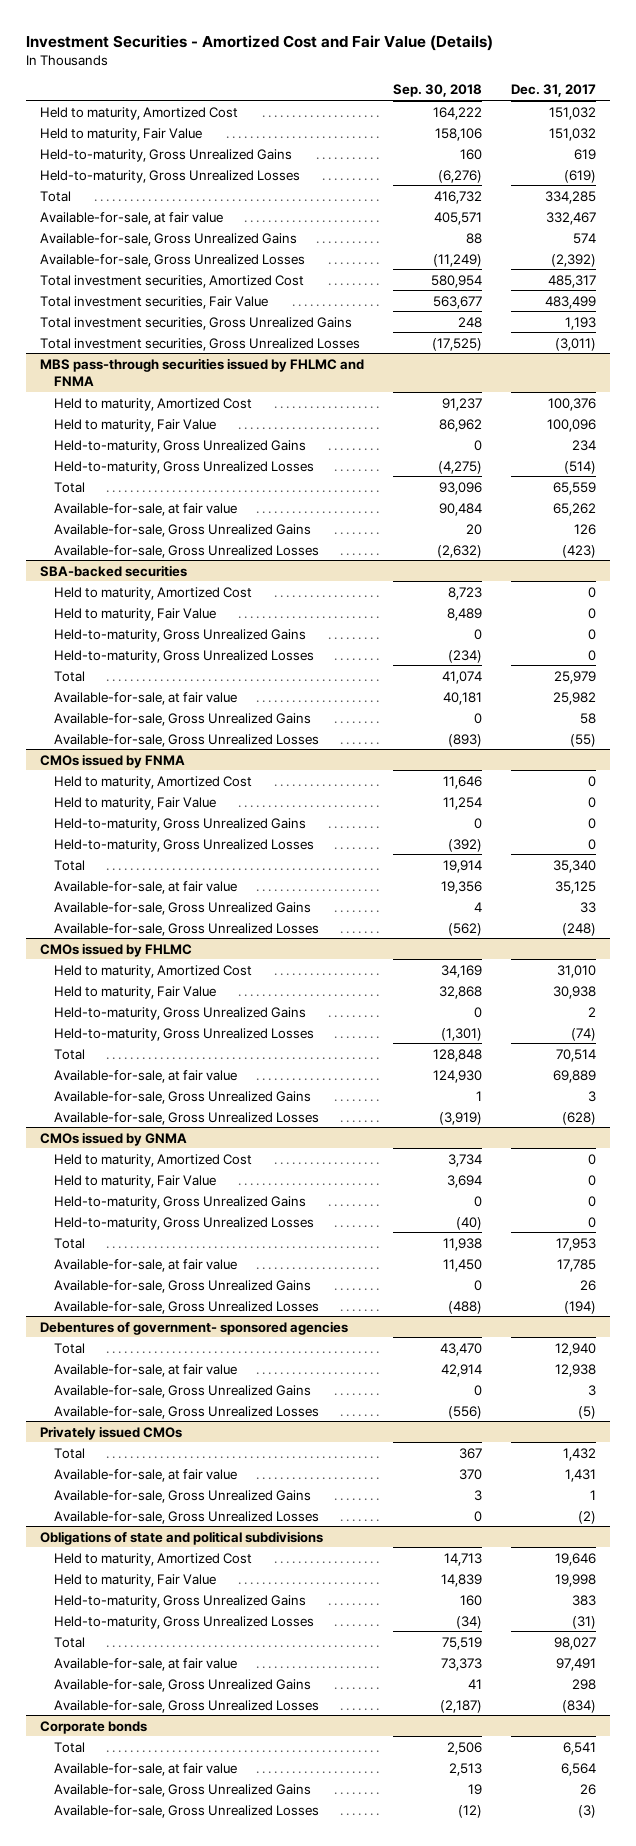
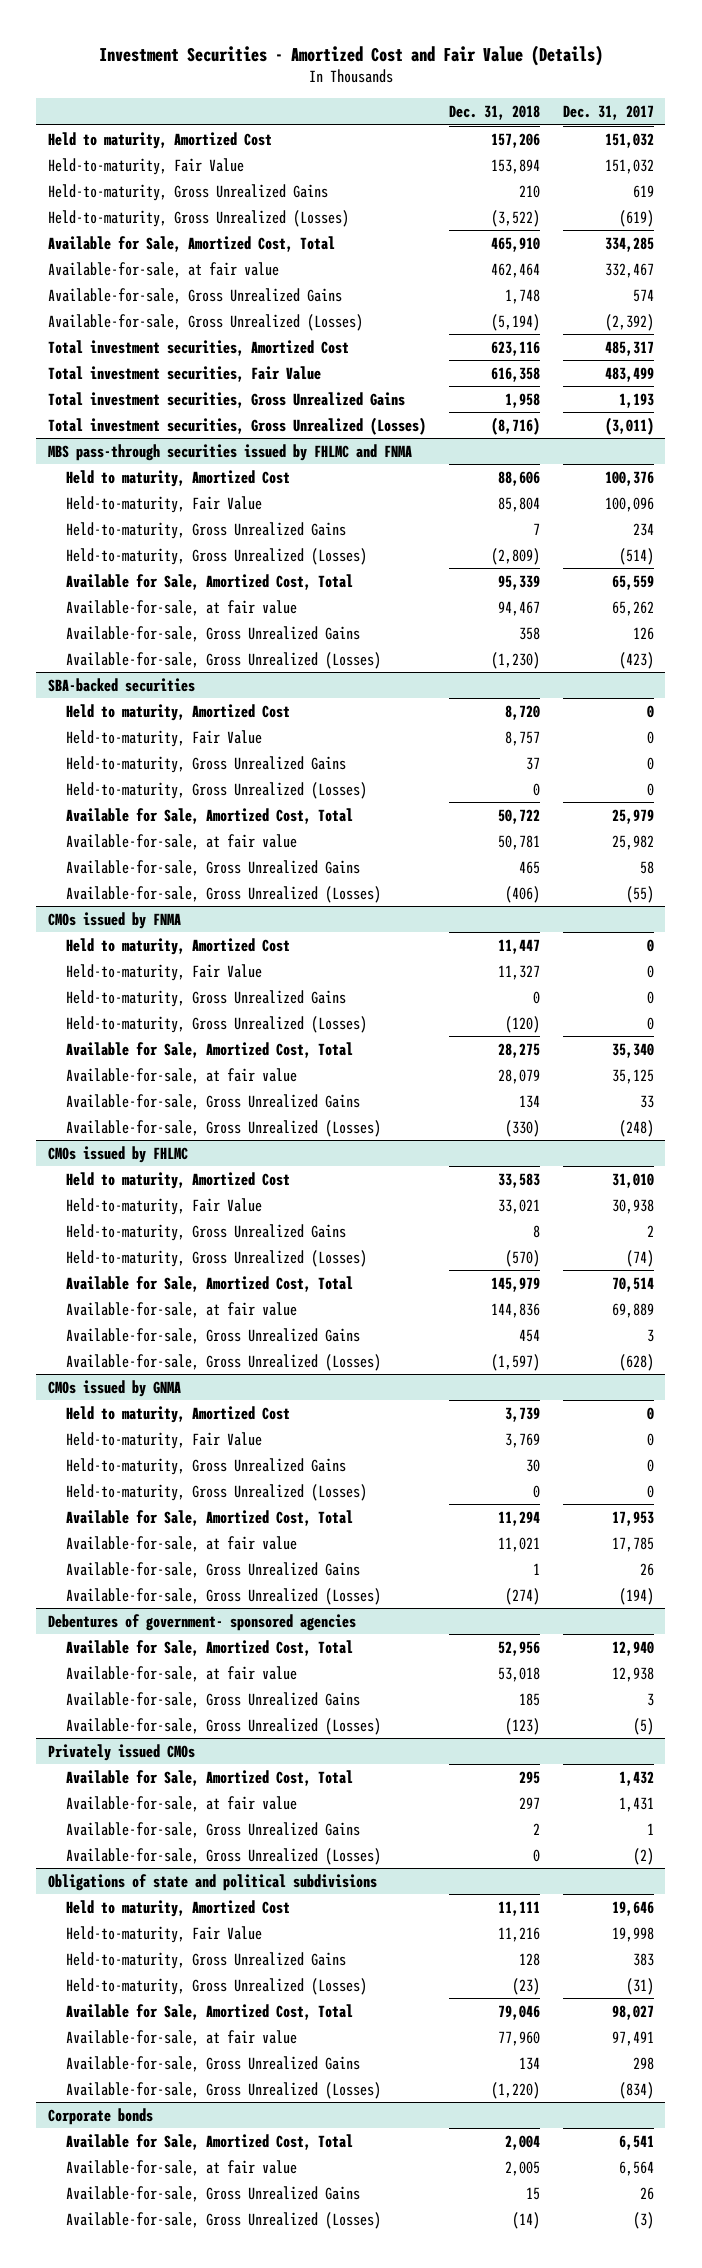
- | Sep. 30, 2018 | Dec. 31, 2017
+ | Dec. 31, 2018 | Dec. 31, 2017
- Held to maturity, Fair Value | 158,106 | 151,032
+ Held-to-maturity, Fair Value | 153,894 | 151,032
- Held-to-maturity, Gross Unrealized Losses | (6,276) | (619)
- Total | 416,732 | 334,285
+ Held-to-maturity, Gross Unrealized (Losses) | (3,522) | (619)
+ Available for Sale, Amortized Cost, Total | 465,910 | 334,285
- Available-for-sale, Gross Unrealized Losses | (11,249) | (2,392)
+ Available-for-sale, Gross Unrealized (Losses) | (5,194) | (2,392)
- Total investment securities, Gross Unrealized Losses | (17,525) | (3,011)
+ Total investment securities, Gross Unrealized (Losses) | (8,716) | (3,011)
@ MBS pass-through securities issued by FHLMC and FNMA
- Held to maturity, Fair Value | 86,962 | 100,096
+ Held-to-maturity, Fair Value | 85,804 | 100,096
- Held-to-maturity, Gross Unrealized Losses | (4,275) | (514)
- Total | 93,096 | 65,559
+ Held-to-maturity, Gross Unrealized (Losses) | (2,809) | (514)
+ Available for Sale, Amortized Cost, Total | 95,339 | 65,559
- Available-for-sale, Gross Unrealized Losses | (2,632) | (423)
+ Available-for-sale, Gross Unrealized (Losses) | (1,230) | (423)
@ SBA-backed securities
- Held to maturity, Fair Value | 8,489 | 0
+ Held-to-maturity, Fair Value | 8,757 | 0
- Held-to-maturity, Gross Unrealized Losses | (234) | 0
- Total | 41,074 | 25,979
+ Held-to-maturity, Gross Unrealized (Losses) | 0 | 0
+ Available for Sale, Amortized Cost, Total | 50,722 | 25,979
- Available-for-sale, Gross Unrealized Losses | (893) | (55)
+ Available-for-sale, Gross Unrealized (Losses) | (406) | (55)
@ CMOs issued by FNMA
- Held to maturity, Fair Value | 11,254 | 0
+ Held-to-maturity, Fair Value | 11,327 | 0
- Held-to-maturity, Gross Unrealized Losses | (392) | 0
- Total | 19,914 | 35,340
+ Held-to-maturity, Gross Unrealized (Losses) | (120) | 0
+ Available for Sale, Amortized Cost, Total | 28,275 | 35,340
- Available-for-sale, Gross Unrealized Losses | (562) | (248)
+ Available-for-sale, Gross Unrealized (Losses) | (330) | (248)
@ CMOs issued by FHLMC
- Held to maturity, Fair Value | 32,868 | 30,938
+ Held-to-maturity, Fair Value | 33,021 | 30,938
- Held-to-maturity, Gross Unrealized Losses | (1,301) | (74)
- Total | 128,848 | 70,514
+ Held-to-maturity, Gross Unrealized (Losses) | (570) | (74)
+ Available for Sale, Amortized Cost, Total | 145,979 | 70,514
- Available-for-sale, Gross Unrealized Losses | (3,919) | (628)
+ Available-for-sale, Gross Unrealized (Losses) | (1,597) | (628)
@ CMOs issued by GNMA
- Held to maturity, Fair Value | 3,694 | 0
+ Held-to-maturity, Fair Value | 3,769 | 0
- Held-to-maturity, Gross Unrealized Losses | (40) | 0
- Total | 11,938 | 17,953
+ Held-to-maturity, Gross Unrealized (Losses) | 0 | 0
+ Available for Sale, Amortized Cost, Total | 11,294 | 17,953
- Available-for-sale, Gross Unrealized Losses | (488) | (194)
+ Available-for-sale, Gross Unrealized (Losses) | (274) | (194)
@ Debentures of government- sponsored agencies
- Total | 43,470 | 12,940
+ Available for Sale, Amortized Cost, Total | 52,956 | 12,940
- Available-for-sale, Gross Unrealized Losses | (556) | (5)
+ Available-for-sale, Gross Unrealized (Losses) | (123) | (5)
@ Privately issued CMOs
- Total | 367 | 1,432
+ Available for Sale, Amortized Cost, Total | 295 | 1,432
- Available-for-sale, Gross Unrealized Losses | 0 | (2)
+ Available-for-sale, Gross Unrealized (Losses) | 0 | (2)
@ Obligations of state and political subdivisions
- Held to maturity, Fair Value | 14,839 | 19,998
+ Held-to-maturity, Fair Value | 11,216 | 19,998
- Held-to-maturity, Gross Unrealized Losses | (34) | (31)
- Total | 75,519 | 98,027
+ Held-to-maturity, Gross Unrealized (Losses) | (23) | (31)
+ Available for Sale, Amortized Cost, Total | 79,046 | 98,027
- Available-for-sale, Gross Unrealized Losses | (2,187) | (834)
+ Available-for-sale, Gross Unrealized (Losses) | (1,220) | (834)
@ Corporate bonds
- Total | 2,506 | 6,541
+ Available for Sale, Amortized Cost, Total | 2,004 | 6,541
- Available-for-sale, Gross Unrealized Losses | (12) | (3)
+ Available-for-sale, Gross Unrealized (Losses) | (14) | (3)

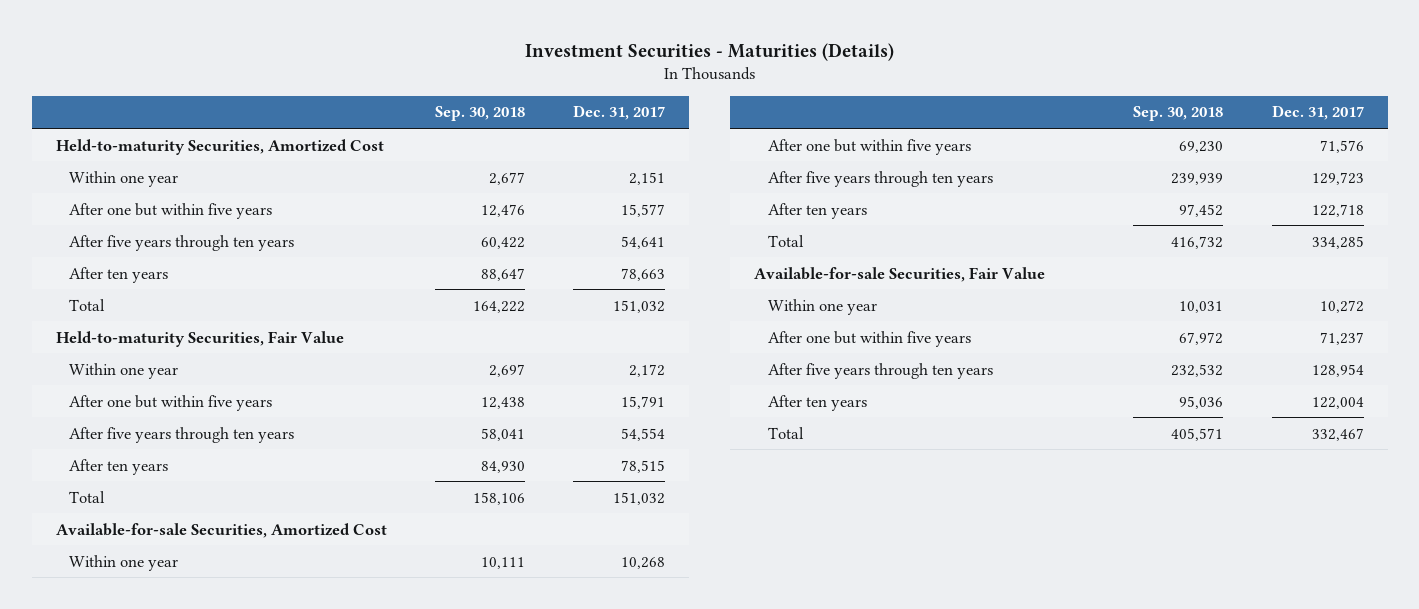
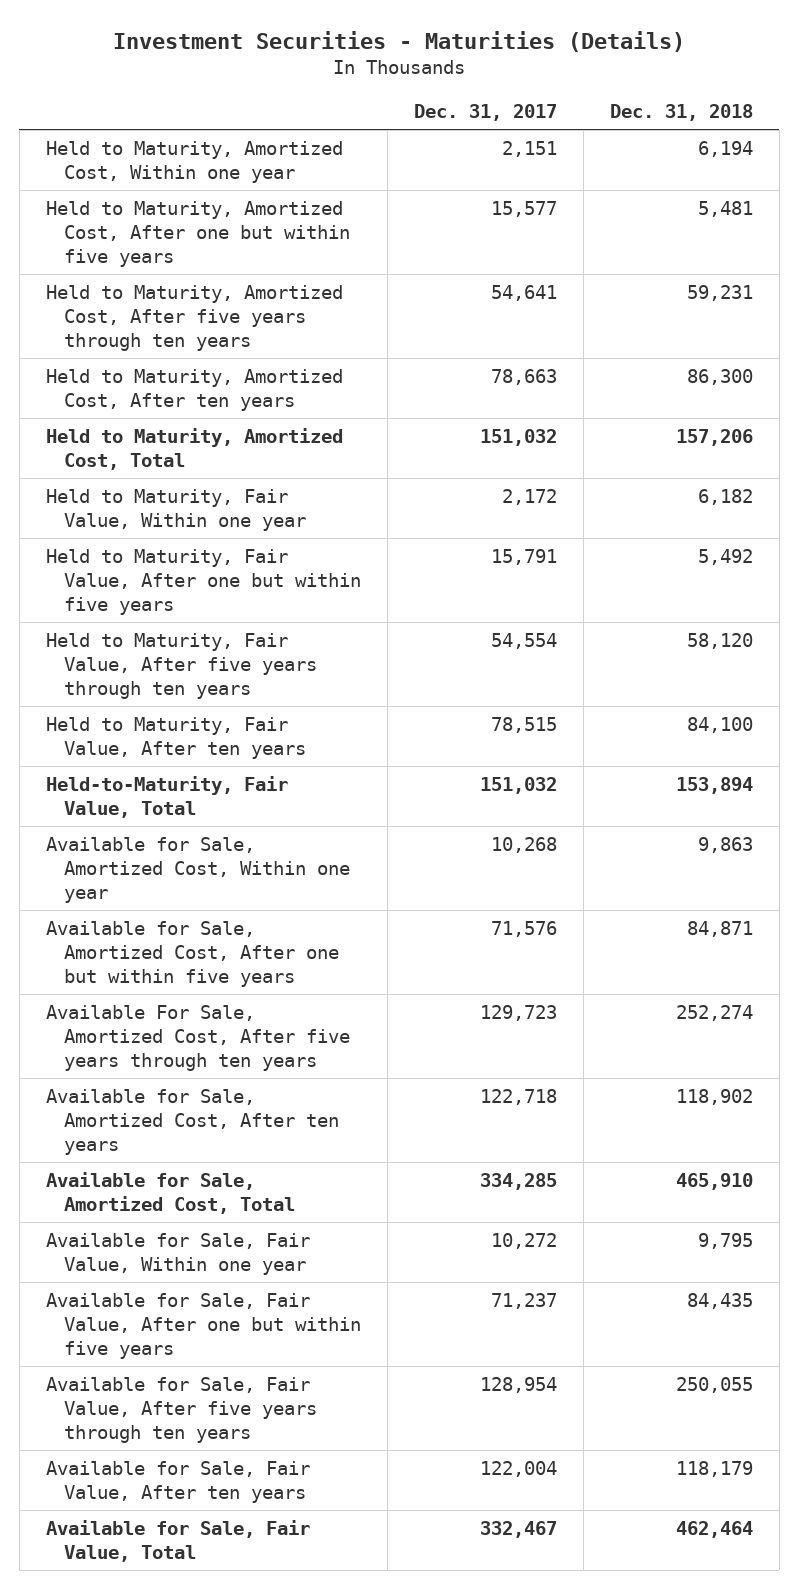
- | Sep. 30, 2018 | Dec. 31, 2017
+ | Dec. 31, 2017 | Dec. 31, 2018
- Held-to-maturity Securities, Amortized Cost
- Within one year | 2,677 | 2,151
- After one but within five years | 12,476 | 15,577
- After five years through ten years | 60,422 | 54,641
- After ten years | 88,647 | 78,663
- Total | 164,222 | 151,032
- Held-to-maturity Securities, Fair Value
- Within one year | 2,697 | 2,172
- After one but within five years | 12,438 | 15,791
- After five years through ten years | 58,041 | 54,554
- After ten years | 84,930 | 78,515
- Total | 158,106 | 151,032
- Available-for-sale Securities, Amortized Cost
- Within one year | 10,111 | 10,268
- After one but within five years | 69,230 | 71,576
- After five years through ten years | 239,939 | 129,723
- After ten years | 97,452 | 122,718
- Total | 416,732 | 334,285
- Available-for-sale Securities, Fair Value
- Within one year | 10,031 | 10,272
- After one but within five years | 67,972 | 71,237
- After five years through ten years | 232,532 | 128,954
- After ten years | 95,036 | 122,004
- Total | 405,571 | 332,467
+ Held to Maturity, Amortized Cost, Within one year | 2,151 | 6,194
+ Held to Maturity, Amortized Cost, After one but within five years | 15,577 | 5,481
+ Held to Maturity, Amortized Cost, After five years through ten years | 54,641 | 59,231
+ Held to Maturity, Amortized Cost, After ten years | 78,663 | 86,300
+ Held to Maturity, Amortized Cost, Total | 151,032 | 157,206
+ Held to Maturity, Fair Value, Within one year | 2,172 | 6,182
+ Held to Maturity, Fair Value, After one but within five years | 15,791 | 5,492
+ Held to Maturity, Fair Value, After five years through ten years | 54,554 | 58,120
+ Held to Maturity, Fair Value, After ten years | 78,515 | 84,100
+ Held-to-Maturity, Fair Value, Total | 151,032 | 153,894
+ Available for Sale, Amortized Cost, Within one year | 10,268 | 9,863
+ Available for Sale, Amortized Cost, After one but within five years | 71,576 | 84,871
+ Available For Sale, Amortized Cost, After five years through ten years | 129,723 | 252,274
+ Available for Sale, Amortized Cost, After ten years | 122,718 | 118,902
+ Available for Sale, Amortized Cost, Total | 334,285 | 465,910
+ Available for Sale, Fair Value, Within one year | 10,272 | 9,795
+ Available for Sale, Fair Value, After one but within five years | 71,237 | 84,435
+ Available for Sale, Fair Value, After five years through ten years | 128,954 | 250,055
+ Available for Sale, Fair Value, After ten years | 122,004 | 118,179
+ Available for Sale, Fair Value, Total | 332,467 | 462,464

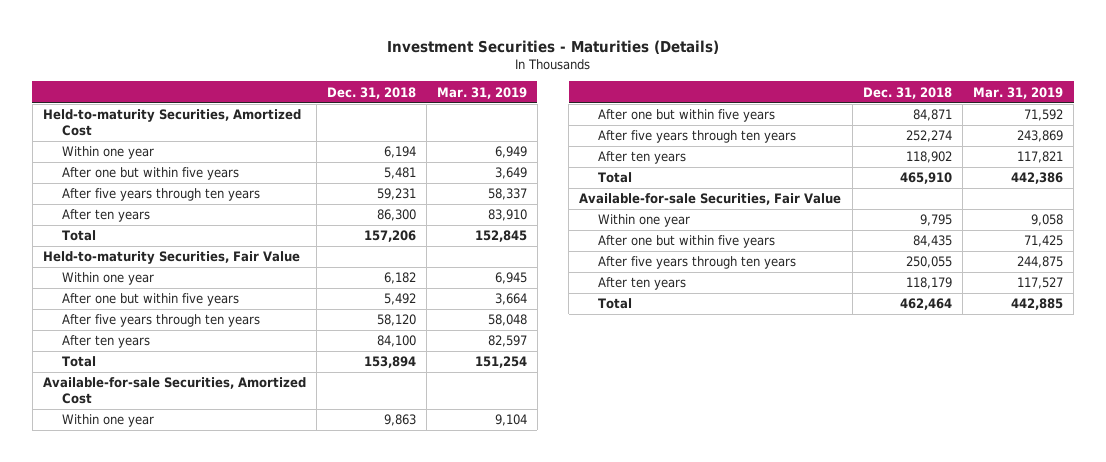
- | Dec. 31, 2017 | Dec. 31, 2018
+ | Dec. 31, 2018 | Mar. 31, 2019
- Held to Maturity, Amortized Cost, Within one year | 2,151 | 6,194
- Held to Maturity, Amortized Cost, After one but within five years | 15,577 | 5,481
- Held to Maturity, Amortized Cost, After five years through ten years | 54,641 | 59,231
- Held to Maturity, Amortized Cost, After ten years | 78,663 | 86,300
- Held to Maturity, Amortized Cost, Total | 151,032 | 157,206
- Held to Maturity, Fair Value, Within one year | 2,172 | 6,182
- Held to Maturity, Fair Value, After one but within five years | 15,791 | 5,492
- Held to Maturity, Fair Value, After five years through ten years | 54,554 | 58,120
- Held to Maturity, Fair Value, After ten years | 78,515 | 84,100
- Held-to-Maturity, Fair Value, Total | 151,032 | 153,894
- Available for Sale, Amortized Cost, Within one year | 10,268 | 9,863
- Available for Sale, Amortized Cost, After one but within five years | 71,576 | 84,871
- Available For Sale, Amortized Cost, After five years through ten years | 129,723 | 252,274
- Available for Sale, Amortized Cost, After ten years | 122,718 | 118,902
- Available for Sale, Amortized Cost, Total | 334,285 | 465,910
- Available for Sale, Fair Value, Within one year | 10,272 | 9,795
- Available for Sale, Fair Value, After one but within five years | 71,237 | 84,435
- Available for Sale, Fair Value, After five years through ten years | 128,954 | 250,055
- Available for Sale, Fair Value, After ten years | 122,004 | 118,179
- Available for Sale, Fair Value, Total | 332,467 | 462,464
+ Held-to-maturity Securities, Amortized Cost
+ Within one year | 6,194 | 6,949
+ After one but within five years | 5,481 | 3,649
+ After five years through ten years | 59,231 | 58,337
+ After ten years | 86,300 | 83,910
+ Total | 157,206 | 152,845
+ Held-to-maturity Securities, Fair Value
+ Within one year | 6,182 | 6,945
+ After one but within five years | 5,492 | 3,664
+ After five years through ten years | 58,120 | 58,048
+ After ten years | 84,100 | 82,597
+ Total | 153,894 | 151,254
+ Available-for-sale Securities, Amortized Cost
+ Within one year | 9,863 | 9,104
+ After one but within five years | 84,871 | 71,592
+ After five years through ten years | 252,274 | 243,869
+ After ten years | 118,902 | 117,821
+ Total | 465,910 | 442,386
+ Available-for-sale Securities, Fair Value
+ Within one year | 9,795 | 9,058
+ After one but within five years | 84,435 | 71,425
+ After five years through ten years | 250,055 | 244,875
+ After ten years | 118,179 | 117,527
+ Total | 462,464 | 442,885

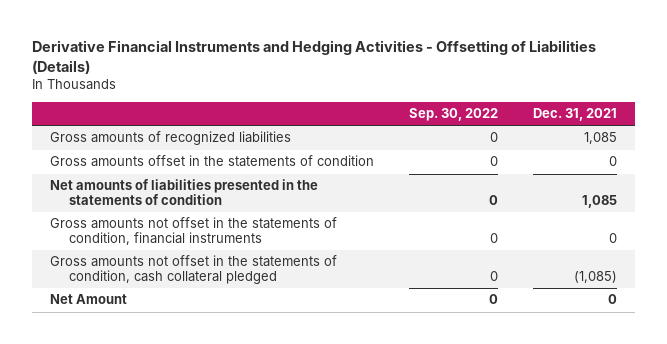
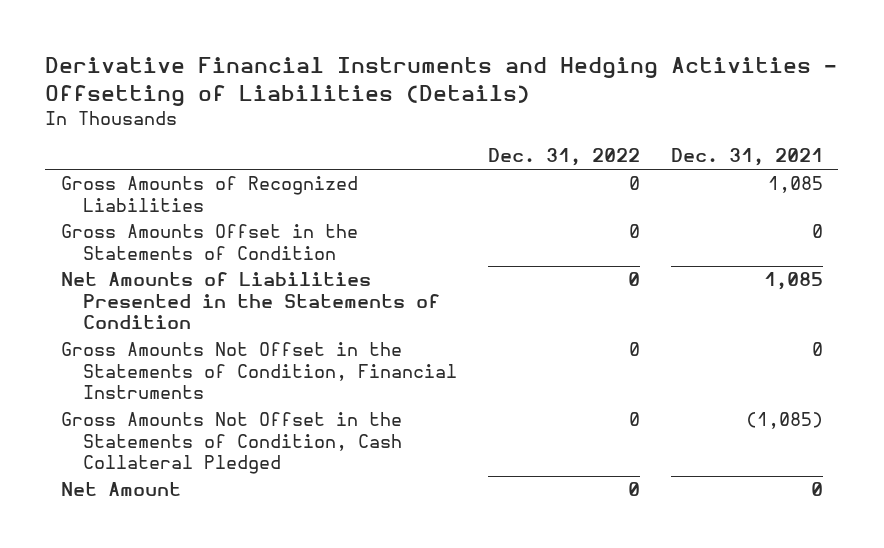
- | Sep. 30, 2022 | Dec. 31, 2021
+ | Dec. 31, 2022 | Dec. 31, 2021
- Gross amounts of recognized liabilities | 0 | 1,085
- Gross amounts offset in the statements of condition | 0 | 0
- Net amounts of liabilities presented in the statements of condition | 0 | 1,085
- Gross amounts not offset in the statements of condition, financial instruments | 0 | 0
- Gross amounts not offset in the statements of condition, cash collateral pledged | 0 | (1,085)
+ Gross Amounts of Recognized Liabilities | 0 | 1,085
+ Gross Amounts Offset in the Statements of Condition | 0 | 0
+ Net Amounts of Liabilities Presented in the Statements of Condition | 0 | 1,085
+ Gross Amounts Not Offset in the Statements of Condition, Financial Instruments | 0 | 0
+ Gross Amounts Not Offset in the Statements of Condition, Cash Collateral Pledged | 0 | (1,085)

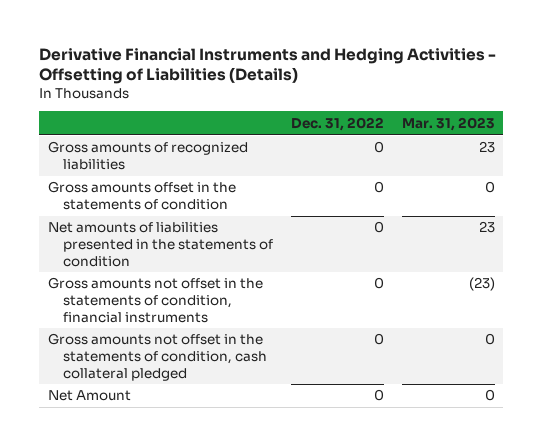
- | Dec. 31, 2022 | Dec. 31, 2021
+ | Dec. 31, 2022 | Mar. 31, 2023
- Gross Amounts of Recognized Liabilities | 0 | 1,085
- Gross Amounts Offset in the Statements of Condition | 0 | 0
- Net Amounts of Liabilities Presented in the Statements of Condition | 0 | 1,085
- Gross Amounts Not Offset in the Statements of Condition, Financial Instruments | 0 | 0
- Gross Amounts Not Offset in the Statements of Condition, Cash Collateral Pledged | 0 | (1,085)
+ Gross amounts of recognized liabilities | 0 | 23
+ Gross amounts offset in the statements of condition | 0 | 0
+ Net amounts of liabilities presented in the statements of condition | 0 | 23
+ Gross amounts not offset in the statements of condition, financial instruments | 0 | (23)
+ Gross amounts not offset in the statements of condition, cash collateral pledged | 0 | 0

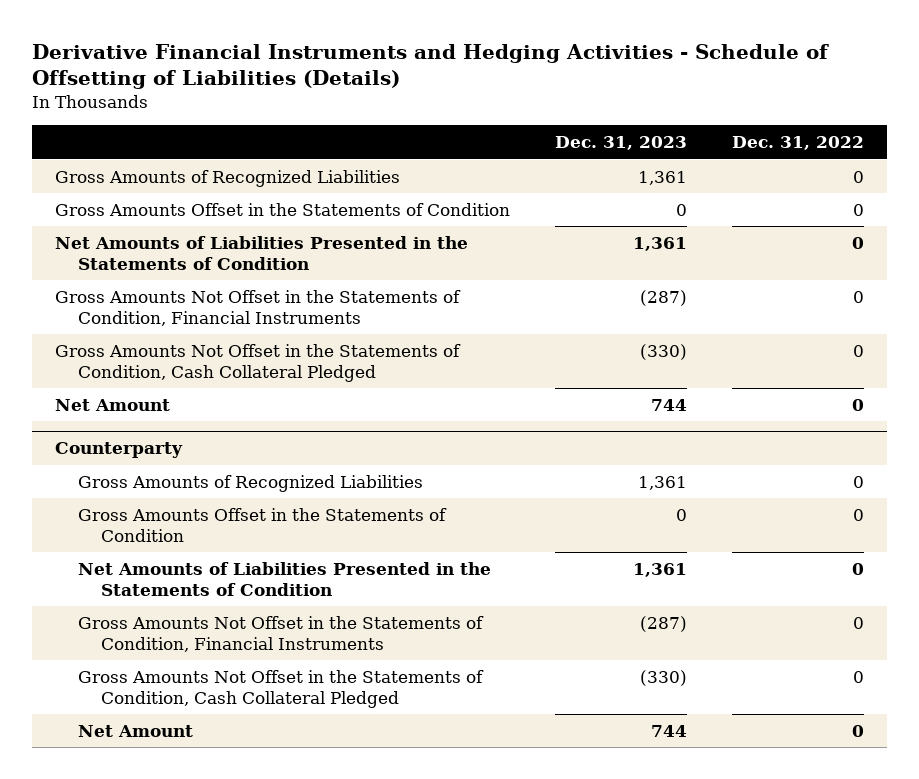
- Derivative Financial Instruments and Hedging Activities - Offsetting of Liabilities (Details)
+ Derivative Financial Instruments and Hedging Activities - Schedule of Offsetting of Liabilities (Details)
- | Dec. 31, 2022 | Mar. 31, 2023
+ | Dec. 31, 2023 | Dec. 31, 2022
- Gross amounts of recognized liabilities | 0 | 23
- Gross amounts offset in the statements of condition | 0 | 0
- Net amounts of liabilities presented in the statements of condition | 0 | 23
- Gross amounts not offset in the statements of condition, financial instruments | 0 | (23)
- Gross amounts not offset in the statements of condition, cash collateral pledged | 0 | 0
+ Gross Amounts of Recognized Liabilities | 1,361 | 0
+ Gross Amounts Offset in the Statements of Condition | 0 | 0
+ Net Amounts of Liabilities Presented in the Statements of Condition | 1,361 | 0
+ Gross Amounts Not Offset in the Statements of Condition, Financial Instruments | (287) | 0
+ Gross Amounts Not Offset in the Statements of Condition, Cash Collateral Pledged | (330) | 0
+ Counterparty
+ Gross Amounts of Recognized Liabilities | 1,361 | 0
+ Gross Amounts Offset in the Statements of Condition | 0 | 0
+ Net Amounts of Liabilities Presented in the Statements of Condition | 1,361 | 0
+ Gross Amounts Not Offset in the Statements of Condition, Financial Instruments | (287) | 0
+ Gross Amounts Not Offset in the Statements of Condition, Cash Collateral Pledged | (330) | 0
+ Net Amount | 744 | 0

